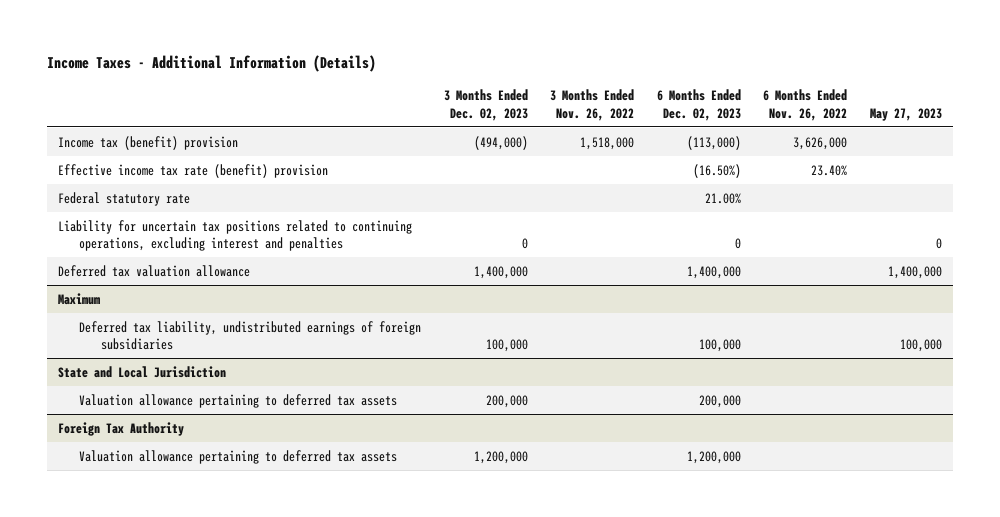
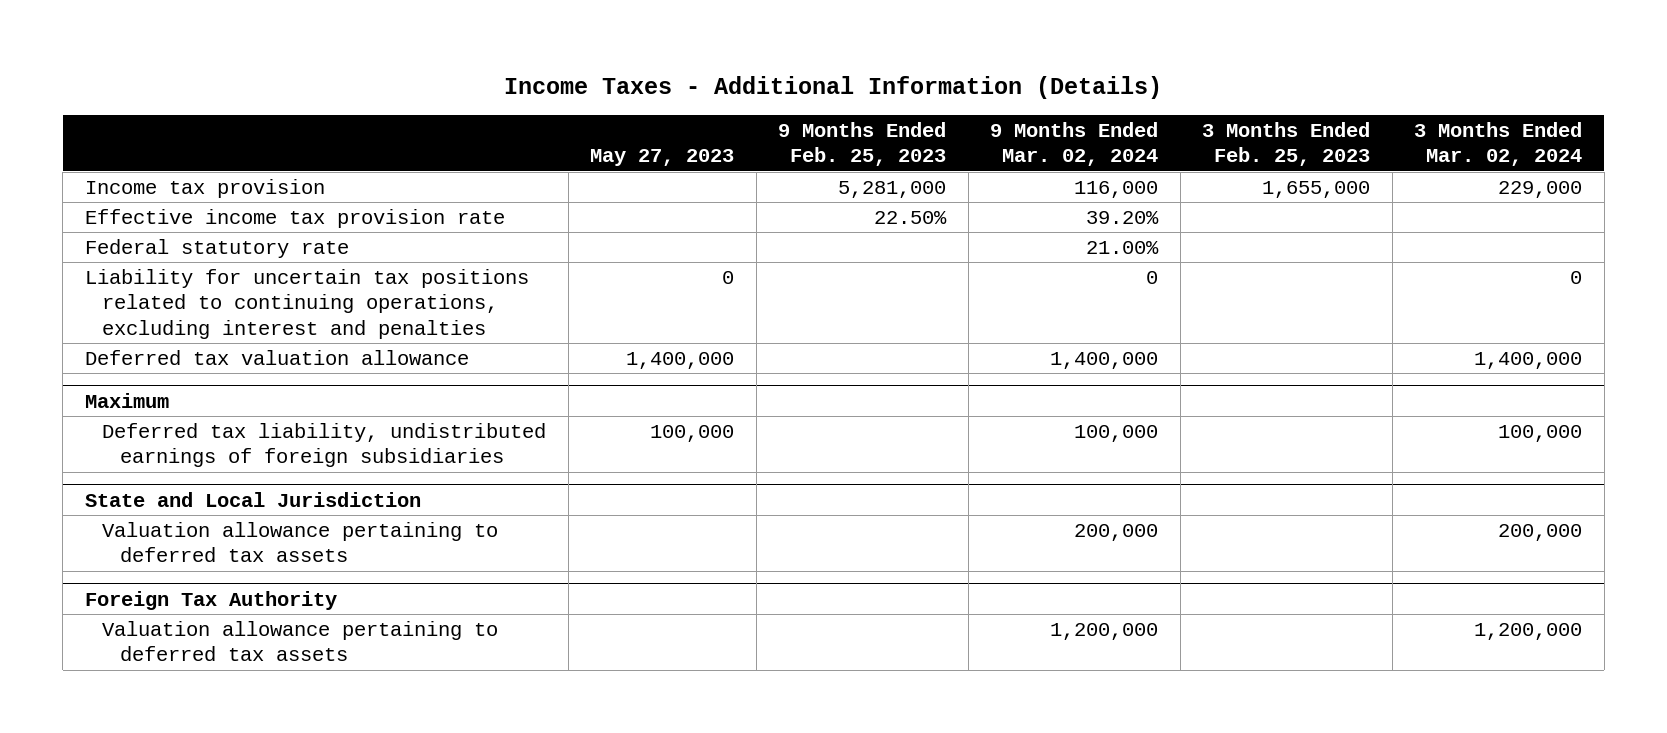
- | 3 Months Ended Dec. 02, 2023 | 3 Months Ended Nov. 26, 2022 | 6 Months Ended Dec. 02, 2023 | 6 Months Ended Nov. 26, 2022 | May 27, 2023
+ | May 27, 2023 | 9 Months Ended Feb. 25, 2023 | 9 Months Ended Mar. 02, 2024 | 3 Months Ended Feb. 25, 2023 | 3 Months Ended Mar. 02, 2024
- Income tax (benefit) provision | (494,000) | 1,518,000 | (113,000) | 3,626,000 |
- Effective income tax rate (benefit) provision | | | (16.50%) | 23.40% |
+ Income tax provision | | 5,281,000 | 116,000 | 1,655,000 | 229,000
+ Effective income tax provision rate | | 22.50% | 39.20% | |

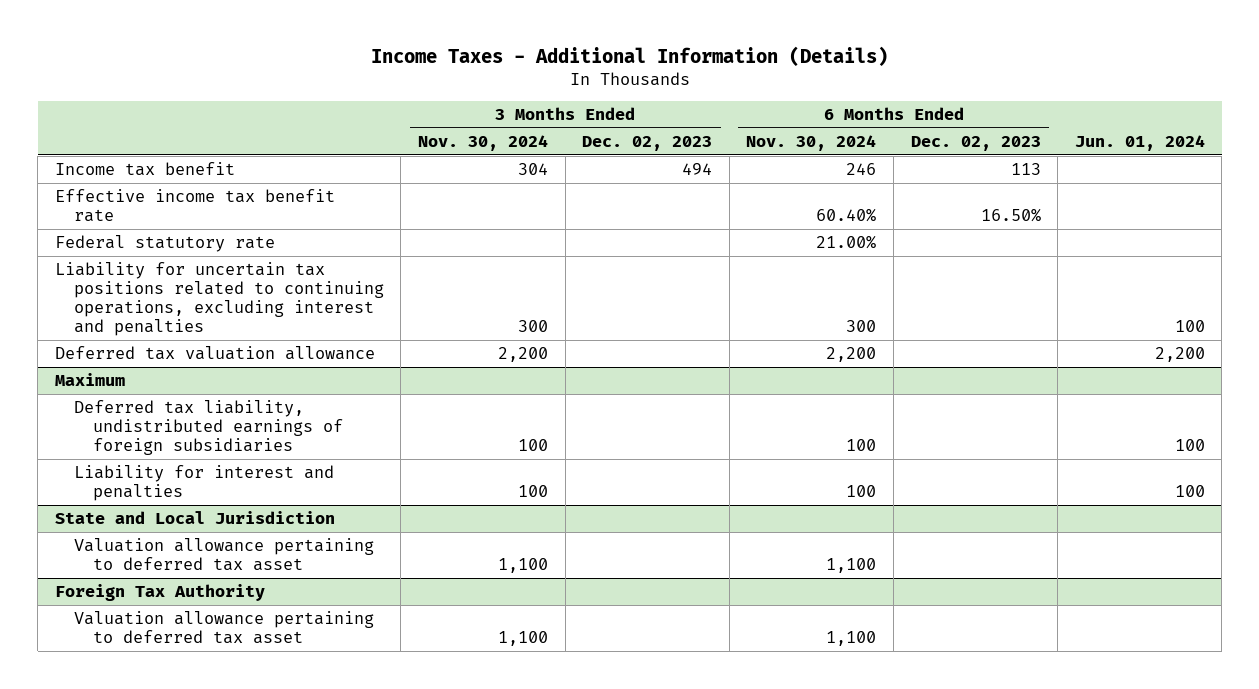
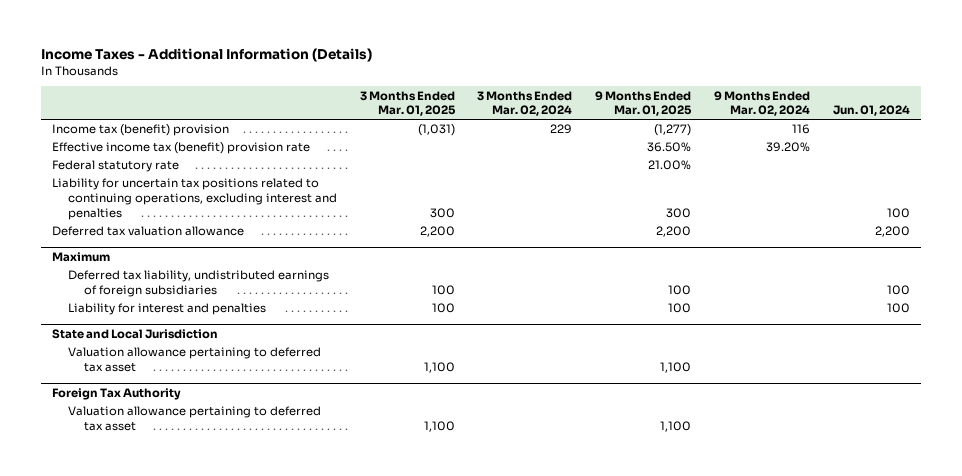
- | 3 Months Ended Nov. 30, 2024 | 3 Months Ended Dec. 02, 2023 | 6 Months Ended Nov. 30, 2024 | 6 Months Ended Dec. 02, 2023 | Jun. 01, 2024
+ | 3 Months Ended Mar. 01, 2025 | 3 Months Ended Mar. 02, 2024 | 9 Months Ended Mar. 01, 2025 | 9 Months Ended Mar. 02, 2024 | Jun. 01, 2024
- Income tax benefit | 304 | 494 | 246 | 113 |
- Effective income tax benefit rate | | | 60.40% | 16.50% |
+ Income tax (benefit) provision | (1,031) | 229 | (1,277) | 116 |
+ Effective income tax (benefit) provision rate | | | 36.50% | 39.20% |

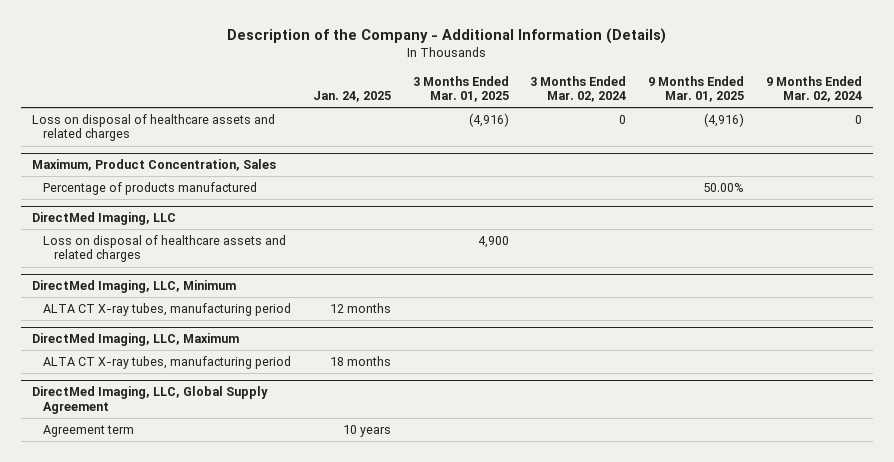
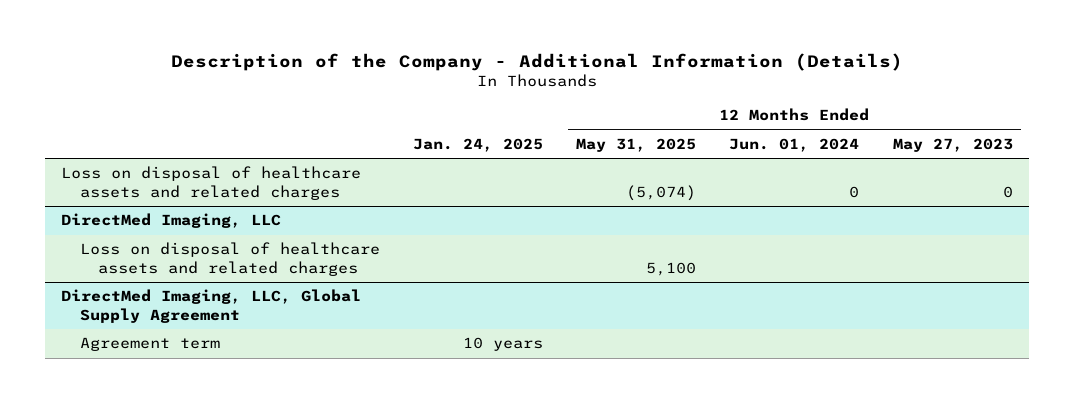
- | Jan. 24, 2025 | 3 Months Ended Mar. 01, 2025 | 3 Months Ended Mar. 02, 2024 | 9 Months Ended Mar. 01, 2025 | 9 Months Ended Mar. 02, 2024
+ | Jan. 24, 2025 | 12 Months Ended May 31, 2025 | 12 Months Ended Jun. 01, 2024 | 12 Months Ended May 27, 2023
- Maximum, Product Concentration, Sales
- Percentage of products manufactured | | | | 50.00% |
- DirectMed Imaging, LLC, Minimum
- ALTA CT X-ray tubes, manufacturing period | 12 months | | | |
- DirectMed Imaging, LLC, Maximum
- ALTA CT X-ray tubes, manufacturing period | 18 months | | | |

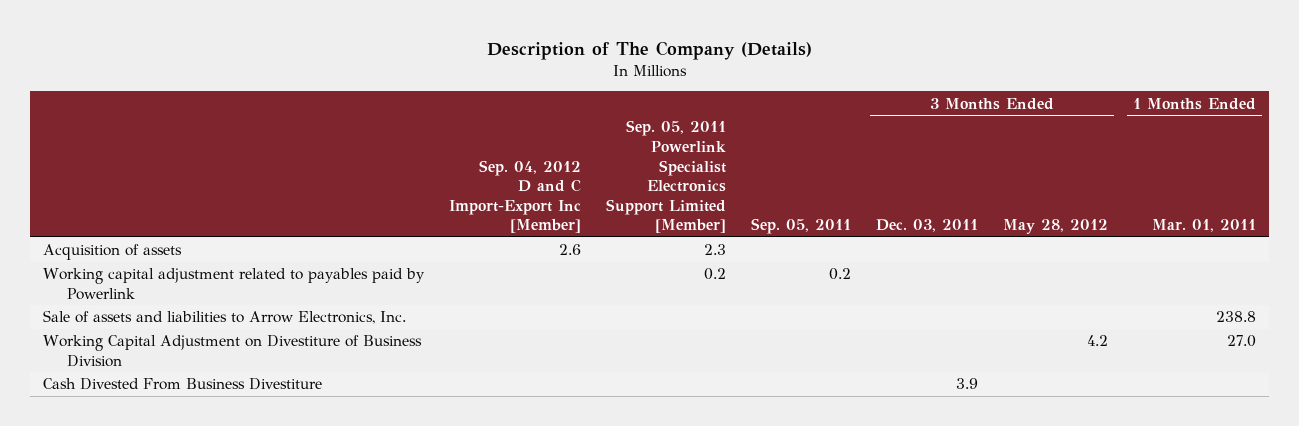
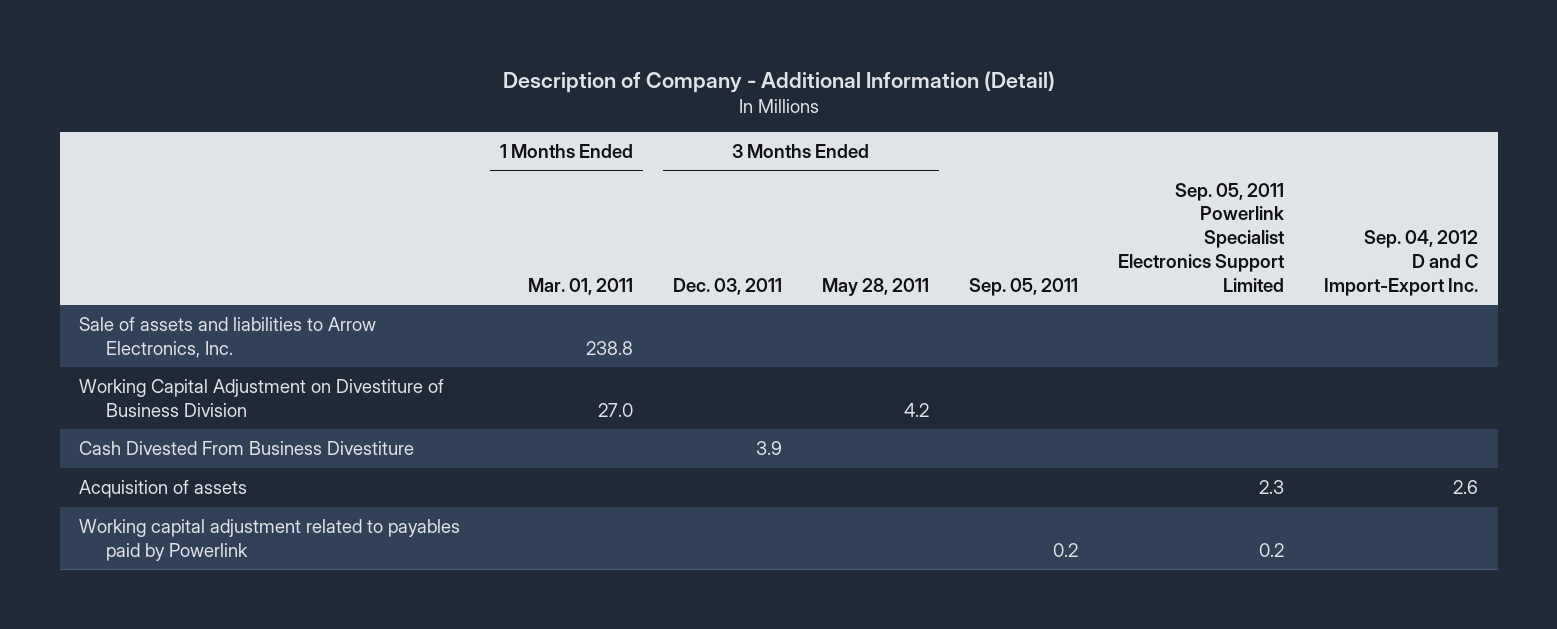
- Description of The Company (Details)
+ Description of Company - Additional Information (Detail)
- | Sep. 04, 2012 D and C Import-Export Inc [Member] | Sep. 05, 2011 Powerlink Specialist Electronics Support Limited [Member] | Sep. 05, 2011 | 3 Months Ended Dec. 03, 2011 | 3 Months Ended May 28, 2012 | 1 Months Ended Mar. 01, 2011
+ | 1 Months Ended Mar. 01, 2011 | 3 Months Ended Dec. 03, 2011 | 3 Months Ended May 28, 2011 | Sep. 05, 2011 | Sep. 05, 2011 Powerlink Specialist Electronics Support Limited | Sep. 04, 2012 D and C Import-Export Inc.
moved down: Acquisition of assets | | | | | 2.3 | 2.6
moved down: Working capital adjustment related to payables paid by Powerlink | | | | 0.2 | 0.2 |

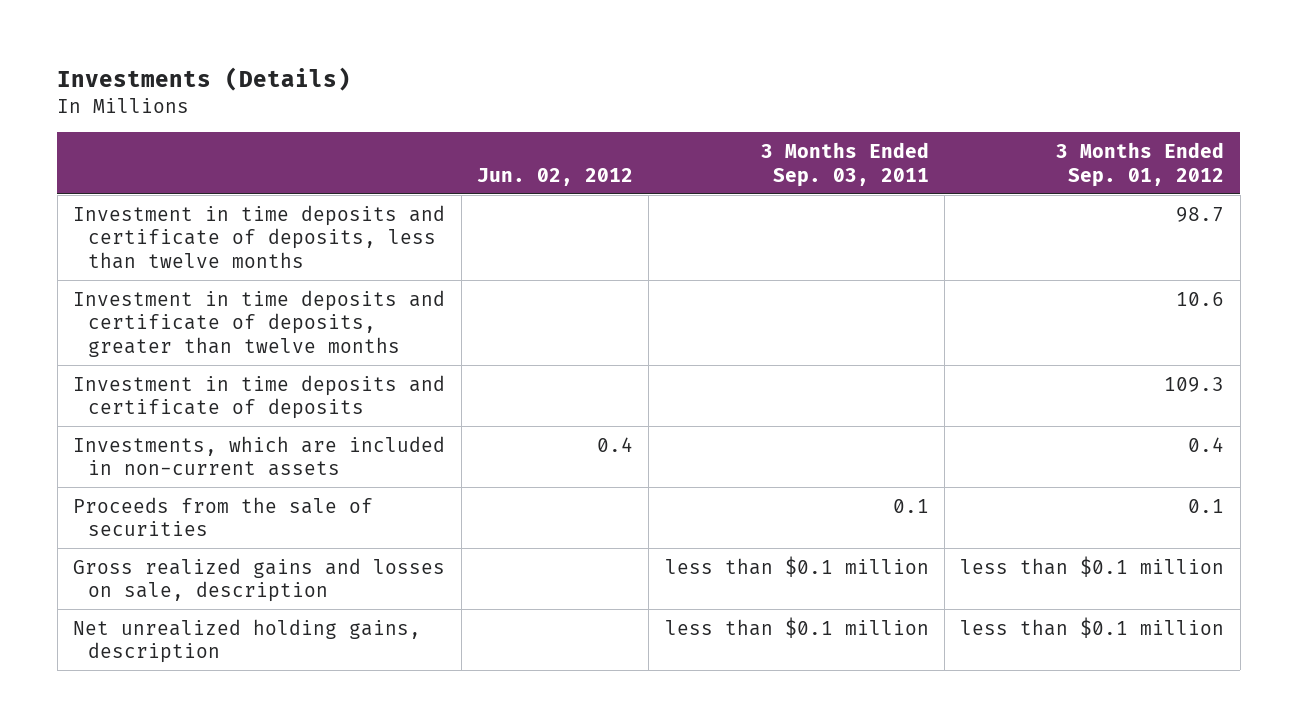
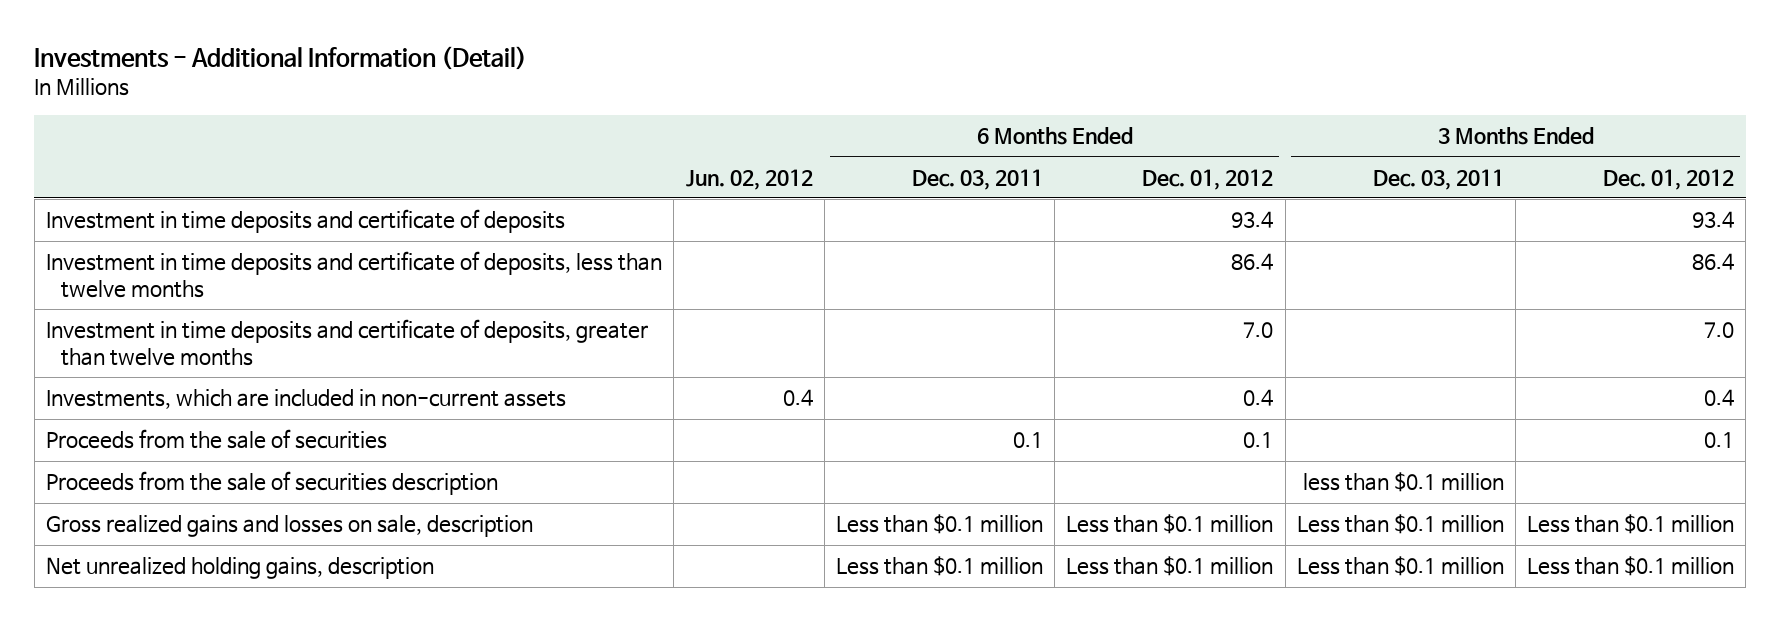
- Investments (Details)
+ Investments - Additional Information (Detail)
- | Jun. 02, 2012 | 3 Months Ended Sep. 03, 2011 | 3 Months Ended Sep. 01, 2012
+ | Jun. 02, 2012 | 6 Months Ended Dec. 03, 2011 | 6 Months Ended Dec. 01, 2012 | 3 Months Ended Dec. 03, 2011 | 3 Months Ended Dec. 01, 2012
moved up: Investment in time deposits and certificate of deposits | | | 93.4 | | 93.4
+ Proceeds from the sale of securities description | | | | less than $0.1 million |

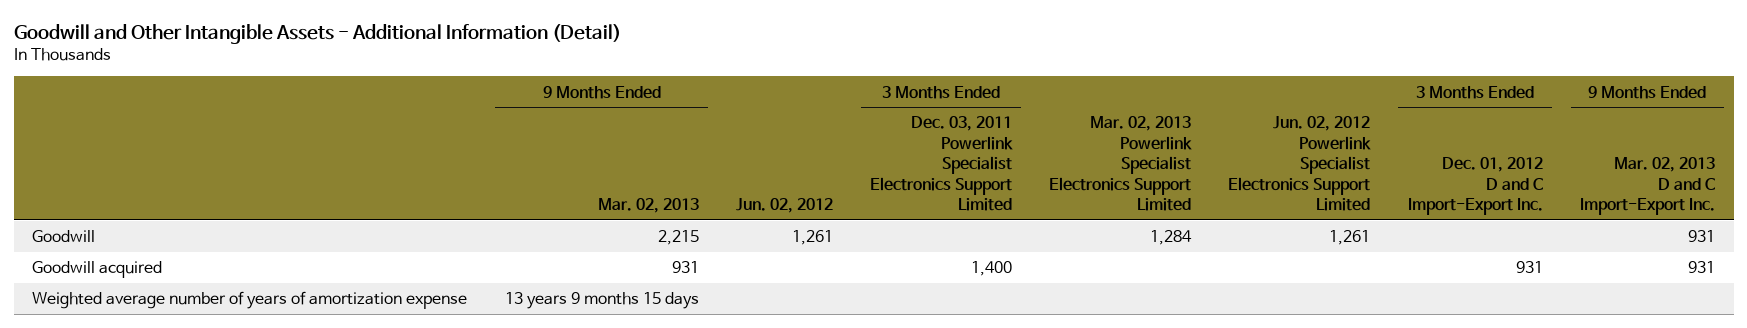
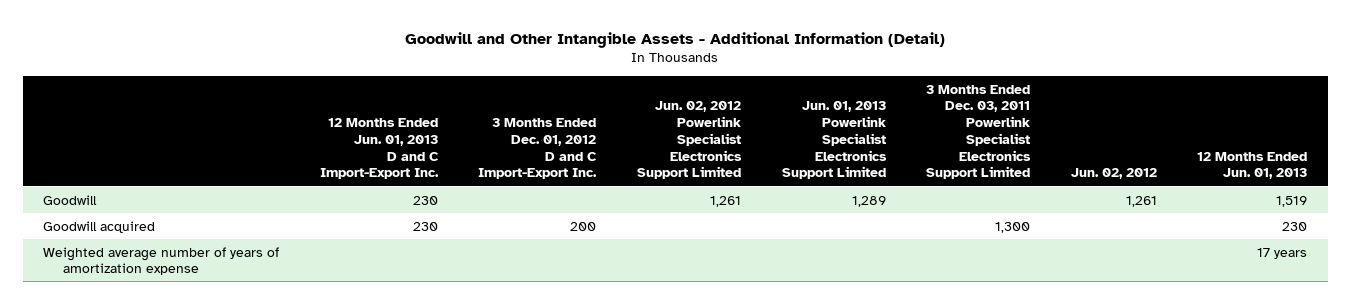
- | 9 Months Ended Mar. 02, 2013 | Jun. 02, 2012 | 3 Months Ended Dec. 03, 2011 Powerlink Specialist Electronics Support Limited | Mar. 02, 2013 Powerlink Specialist Electronics Support Limited | Jun. 02, 2012 Powerlink Specialist Electronics Support Limited | 3 Months Ended Dec. 01, 2012 D and C Import-Export Inc. | 9 Months Ended Mar. 02, 2013 D and C Import-Export Inc.
+ | 12 Months Ended Jun. 01, 2013 D and C Import-Export Inc. | 3 Months Ended Dec. 01, 2012 D and C Import-Export Inc. | Jun. 02, 2012 Powerlink Specialist Electronics Support Limited | Jun. 01, 2013 Powerlink Specialist Electronics Support Limited | 3 Months Ended Dec. 03, 2011 Powerlink Specialist Electronics Support Limited | Jun. 02, 2012 | 12 Months Ended Jun. 01, 2013
- Goodwill acquired | 931 | | 1,400 | | | 931 | 931
+ Goodwill acquired | 230 | 200 | | | 1,300 | | 230

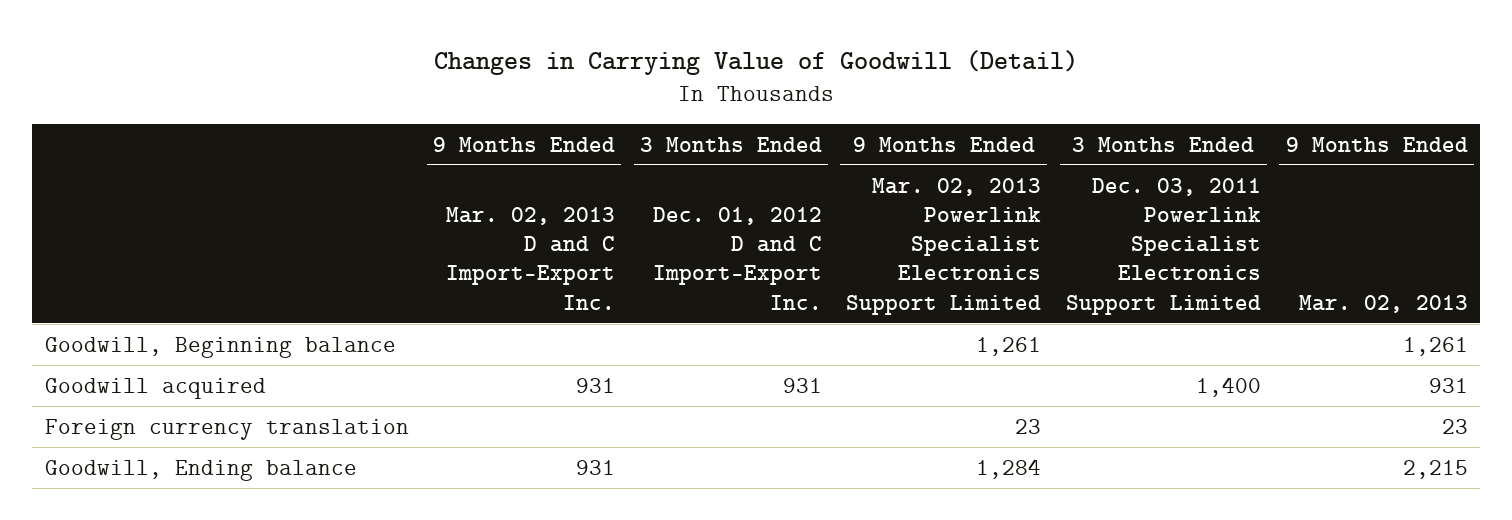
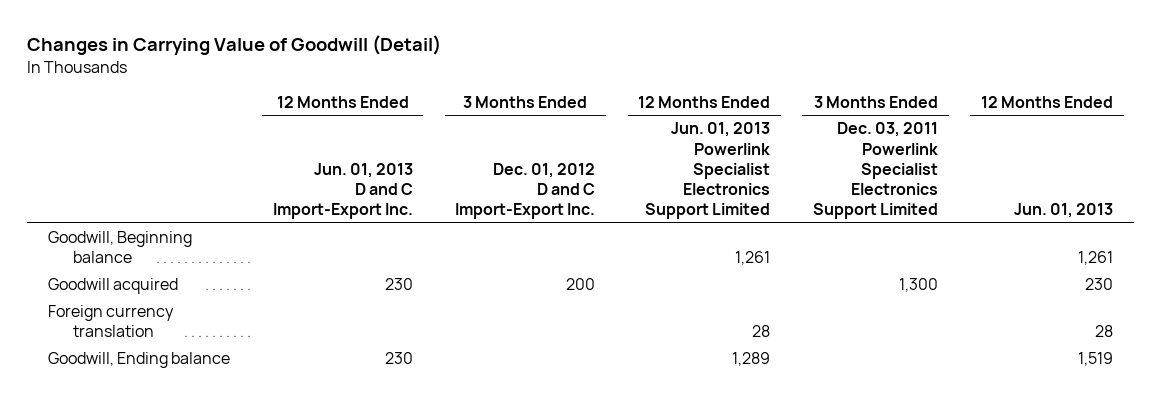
- | 9 Months Ended Mar. 02, 2013 D and C Import-Export Inc. | 3 Months Ended Dec. 01, 2012 D and C Import-Export Inc. | 9 Months Ended Mar. 02, 2013 Powerlink Specialist Electronics Support Limited | 3 Months Ended Dec. 03, 2011 Powerlink Specialist Electronics Support Limited | 9 Months Ended Mar. 02, 2013
+ | 12 Months Ended Jun. 01, 2013 D and C Import-Export Inc. | 3 Months Ended Dec. 01, 2012 D and C Import-Export Inc. | 12 Months Ended Jun. 01, 2013 Powerlink Specialist Electronics Support Limited | 3 Months Ended Dec. 03, 2011 Powerlink Specialist Electronics Support Limited | 12 Months Ended Jun. 01, 2013
- Goodwill acquired | 931 | 931 | | 1,400 | 931
+ Goodwill acquired | 230 | 200 | | 1,300 | 230

